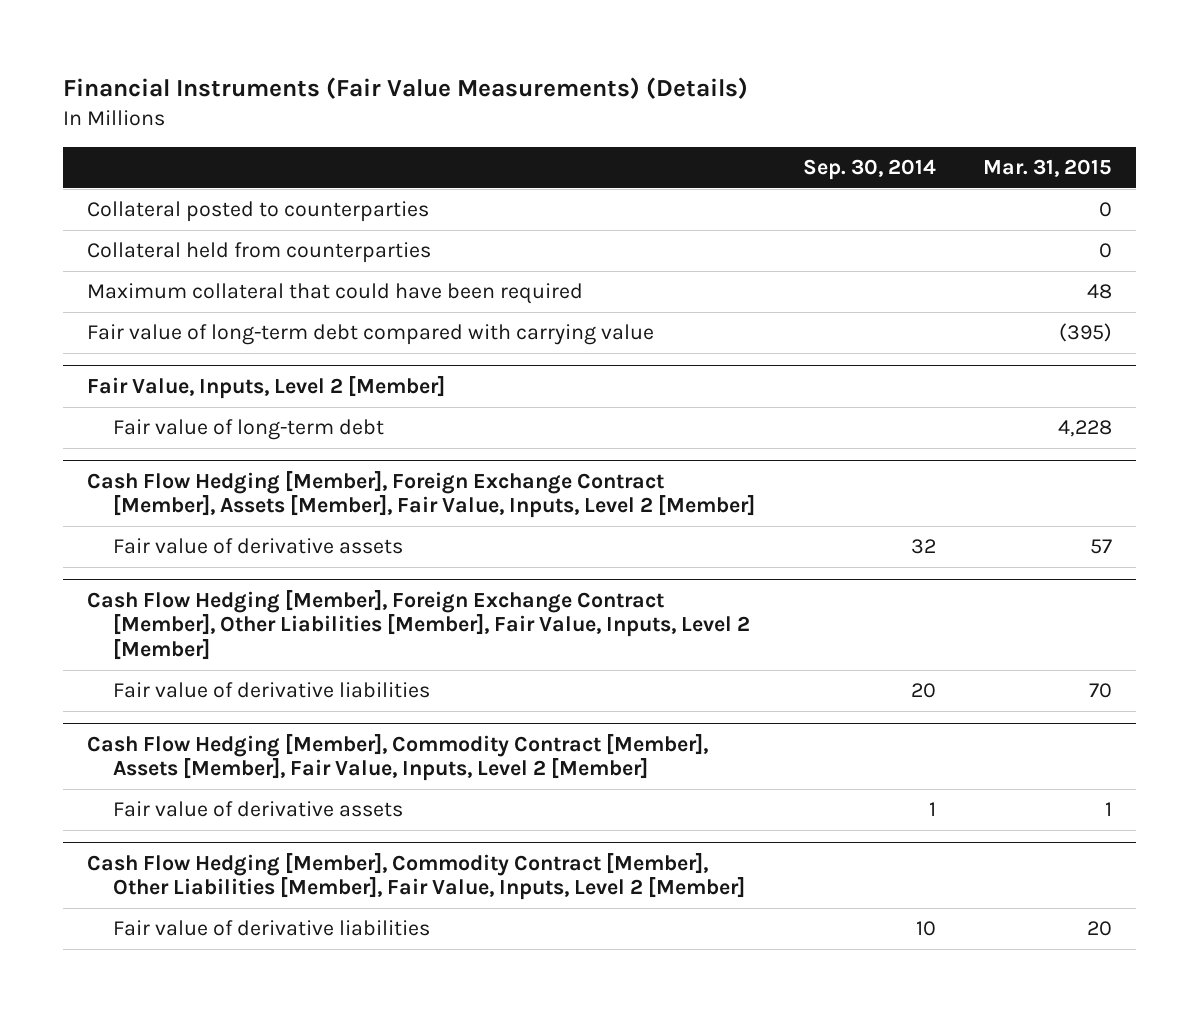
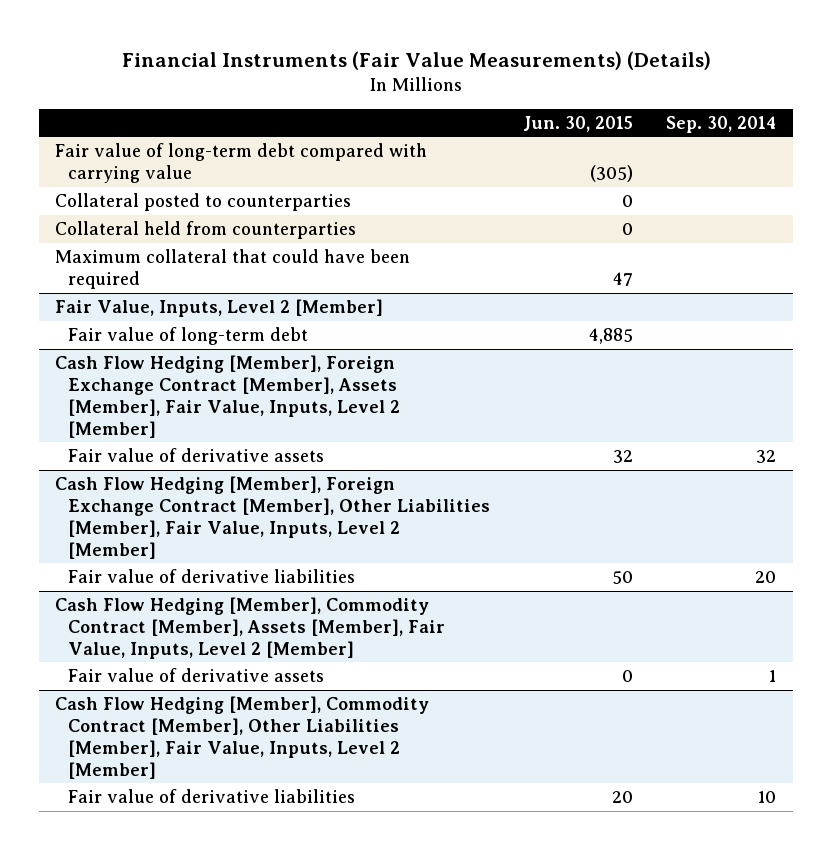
- | Sep. 30, 2014 | Mar. 31, 2015
+ | Jun. 30, 2015 | Sep. 30, 2014
moved up: Fair value of long-term debt compared with carrying value | (305) |

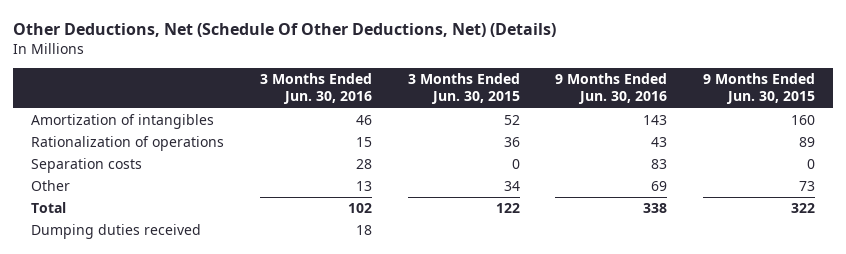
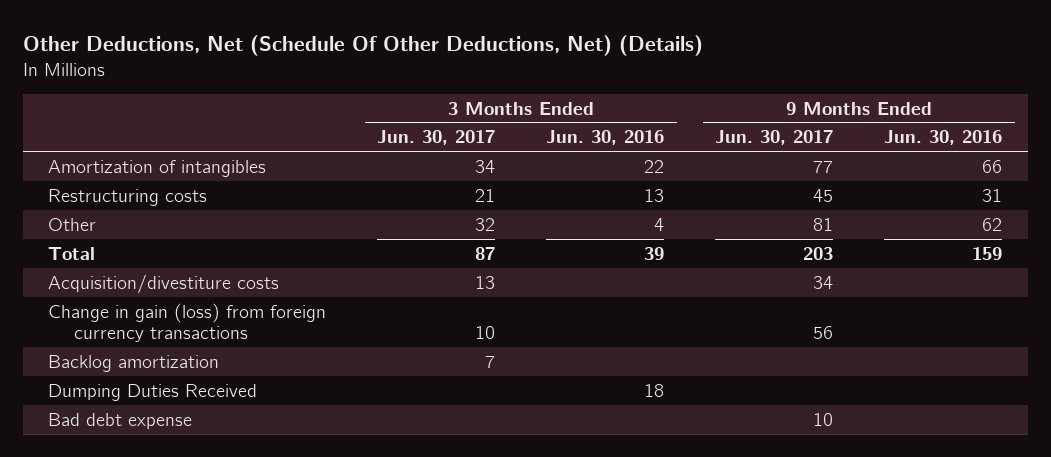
- | 3 Months Ended Jun. 30, 2016 | 3 Months Ended Jun. 30, 2015 | 9 Months Ended Jun. 30, 2016 | 9 Months Ended Jun. 30, 2015
+ | 3 Months Ended Jun. 30, 2017 | 3 Months Ended Jun. 30, 2016 | 9 Months Ended Jun. 30, 2017 | 9 Months Ended Jun. 30, 2016
- Amortization of intangibles | 46 | 52 | 143 | 160
- Rationalization of operations | 15 | 36 | 43 | 89
- Separation costs | 28 | 0 | 83 | 0
- Other | 13 | 34 | 69 | 73
- Total | 102 | 122 | 338 | 322
- Dumping duties received | 18 | | |
+ Amortization of intangibles | 34 | 22 | 77 | 66
+ Restructuring costs | 21 | 13 | 45 | 31
+ Other | 32 | 4 | 81 | 62
+ Total | 87 | 39 | 203 | 159
+ Acquisition/divestiture costs | 13 | | 34 |
+ Change in gain (loss) from foreign currency transactions | 10 | | 56 |
+ Backlog amortization | 7 | | |
+ Dumping Duties Received | | 18 | |
+ Bad debt expense | | | 10 |

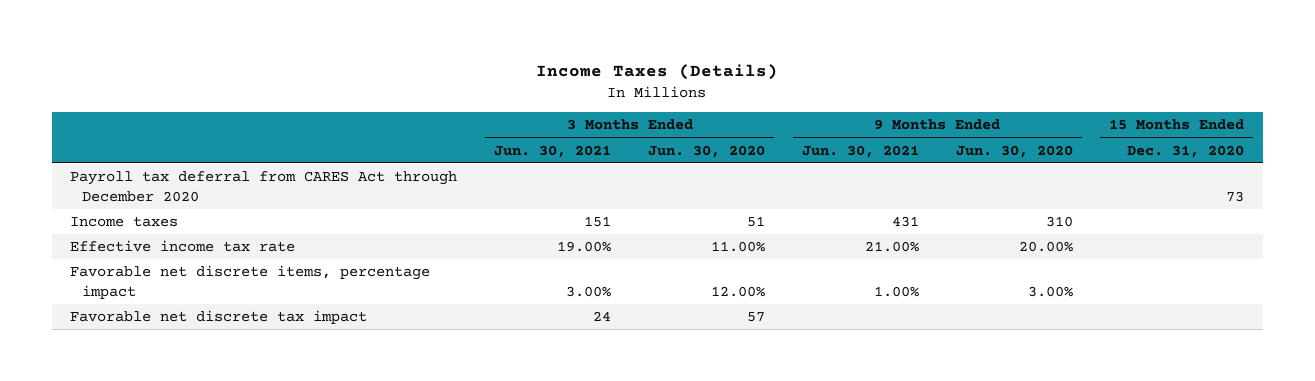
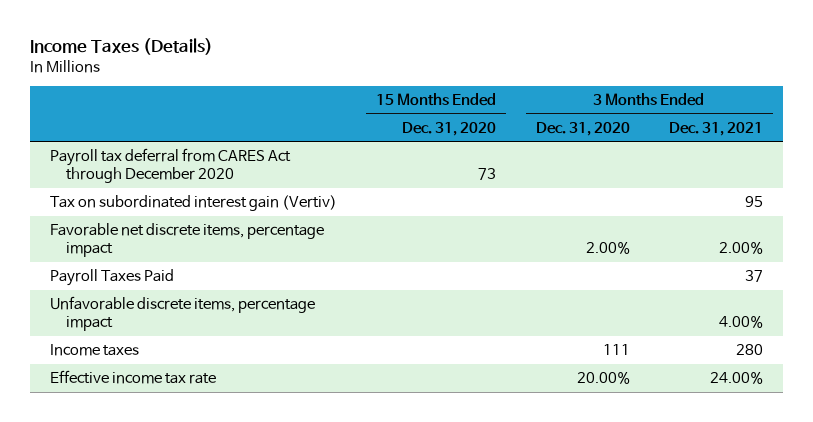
- | 3 Months Ended Jun. 30, 2021 | 3 Months Ended Jun. 30, 2020 | 9 Months Ended Jun. 30, 2021 | 9 Months Ended Jun. 30, 2020 | 15 Months Ended Dec. 31, 2020
+ | 15 Months Ended Dec. 31, 2020 | 3 Months Ended Dec. 31, 2020 | 3 Months Ended Dec. 31, 2021
+ Tax on subordinated interest gain (Vertiv) | | | 95
moved up: Favorable net discrete items, percentage impact | | 2.00% | 2.00%
+ Payroll Taxes Paid | | | 37
+ Unfavorable discrete items, percentage impact | | | 4.00%
- Favorable net discrete tax impact | 24 | 57 | | |

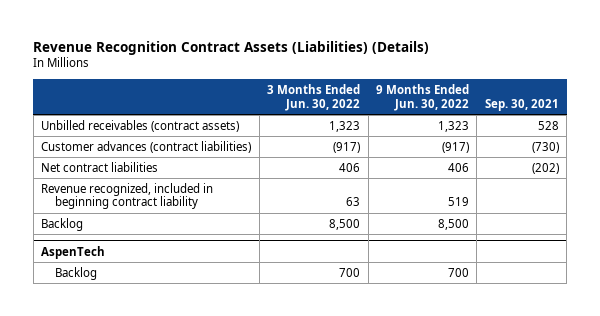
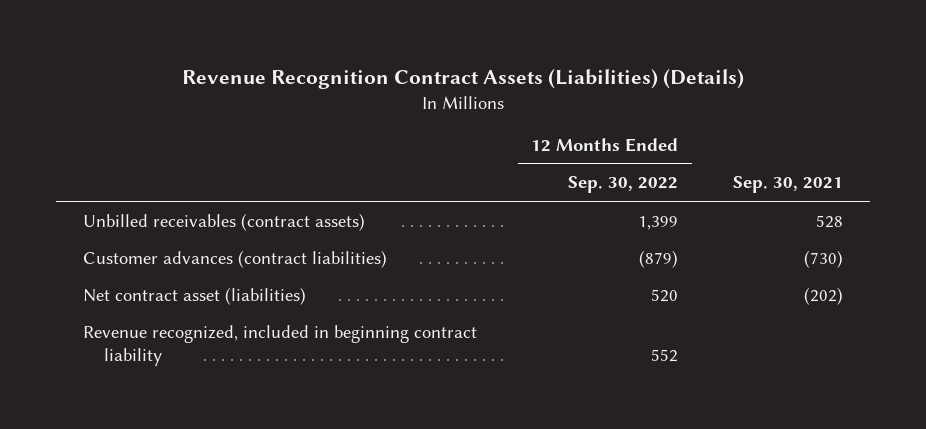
- | 3 Months Ended Jun. 30, 2022 | 9 Months Ended Jun. 30, 2022 | Sep. 30, 2021
+ | 12 Months Ended Sep. 30, 2022 | Sep. 30, 2021
- Net contract liabilities | 406 | 406 | (202)
+ Net contract asset (liabilities) | 520 | (202)
- Backlog | 8,500 | 8,500 |
- AspenTech
- Backlog | 700 | 700 |

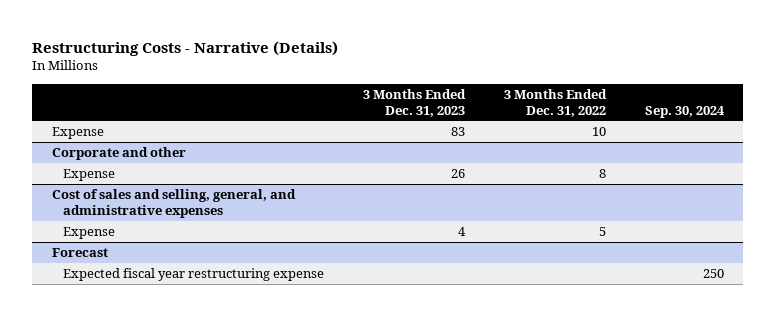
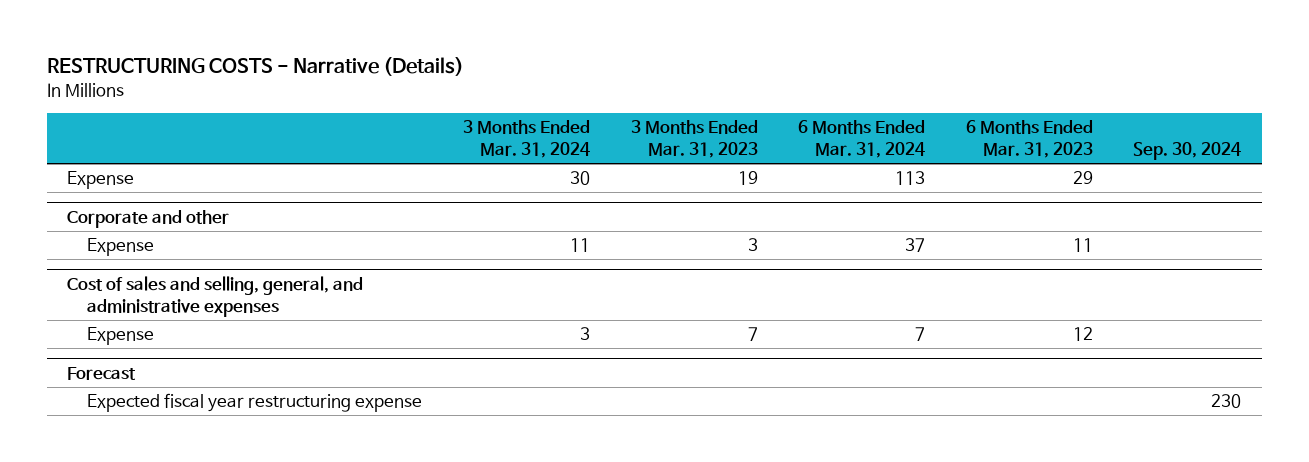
- Restructuring Costs - Narrative (Details)
+ RESTRUCTURING COSTS - Narrative (Details)
- | 3 Months Ended Dec. 31, 2023 | 3 Months Ended Dec. 31, 2022 | Sep. 30, 2024
+ | 3 Months Ended Mar. 31, 2024 | 3 Months Ended Mar. 31, 2023 | 6 Months Ended Mar. 31, 2024 | 6 Months Ended Mar. 31, 2023 | Sep. 30, 2024
@ Forecast
- Expected fiscal year restructuring expense | | | 250
+ Expected fiscal year restructuring expense | | | | | 230

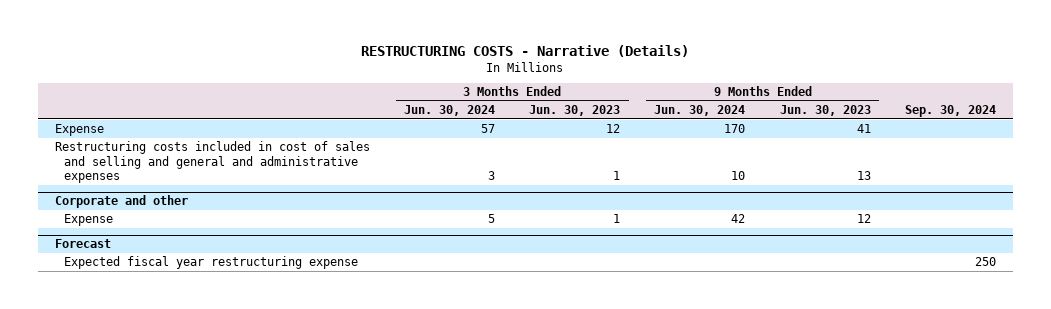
- | 3 Months Ended Mar. 31, 2024 | 3 Months Ended Mar. 31, 2023 | 6 Months Ended Mar. 31, 2024 | 6 Months Ended Mar. 31, 2023 | Sep. 30, 2024
+ | 3 Months Ended Jun. 30, 2024 | 3 Months Ended Jun. 30, 2023 | 9 Months Ended Jun. 30, 2024 | 9 Months Ended Jun. 30, 2023 | Sep. 30, 2024
+ Restructuring costs included in cost of sales and selling and general and administrative expenses | 3 | 1 | 10 | 13 |
- Cost of sales and selling, general, and administrative expenses
- Expense | 3 | 7 | 7 | 12 |
@ Forecast
- Expected fiscal year restructuring expense | | | | | 230
+ Expected fiscal year restructuring expense | | | | | 250

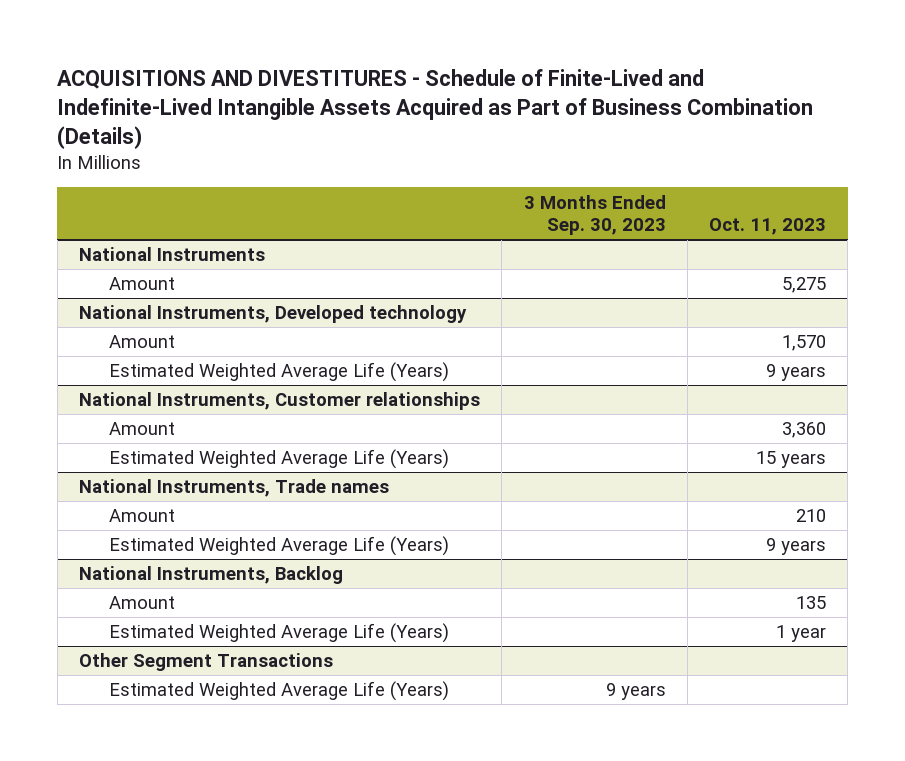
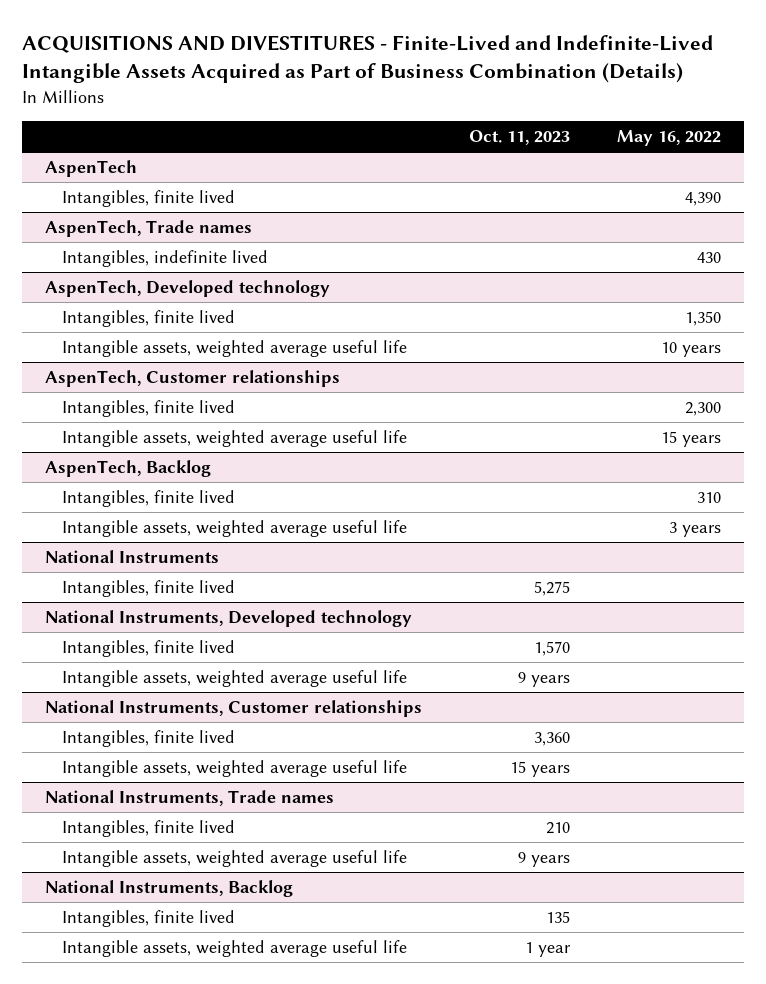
- ACQUISITIONS AND DIVESTITURES - Schedule of Finite-Lived and Indefinite-Lived Intangible Assets Acquired as Part of Business Combination (Details)
+ ACQUISITIONS AND DIVESTITURES - Finite-Lived and Indefinite-Lived Intangible Assets Acquired as Part of Business Combination (Details)
- | 3 Months Ended Sep. 30, 2023 | Oct. 11, 2023
+ | Oct. 11, 2023 | May 16, 2022
+ AspenTech
+ Intangibles, finite lived | | 4,390
+ AspenTech, Trade names
+ Intangibles, indefinite lived | | 430
+ AspenTech, Developed technology
+ Intangibles, finite lived | | 1,350
+ Intangible assets, weighted average useful life | | 10 years
+ AspenTech, Customer relationships
+ Intangibles, finite lived | | 2,300
+ Intangible assets, weighted average useful life | | 15 years
+ AspenTech, Backlog
+ Intangibles, finite lived | | 310
+ Intangible assets, weighted average useful life | | 3 years
@ National Instruments
- Amount | | 5,275
+ Intangibles, finite lived | 5,275 |
@ National Instruments, Developed technology
- Amount | | 1,570
- Estimated Weighted Average Life (Years) | | 9 years
+ Intangibles, finite lived | 1,570 |
+ Intangible assets, weighted average useful life | 9 years |
@ National Instruments, Customer relationships
- Amount | | 3,360
- Estimated Weighted Average Life (Years) | | 15 years
+ Intangibles, finite lived | 3,360 |
+ Intangible assets, weighted average useful life | 15 years |
@ National Instruments, Trade names
- Amount | | 210
- Estimated Weighted Average Life (Years) | | 9 years
+ Intangibles, finite lived | 210 |
+ Intangible assets, weighted average useful life | 9 years |
@ National Instruments, Backlog
- Amount | | 135
- Estimated Weighted Average Life (Years) | | 1 year
- Other Segment Transactions
- Estimated Weighted Average Life (Years) | 9 years |
@ National Instruments, Backlog
+ Intangibles, finite lived | 135 |
+ Intangible assets, weighted average useful life | 1 year |

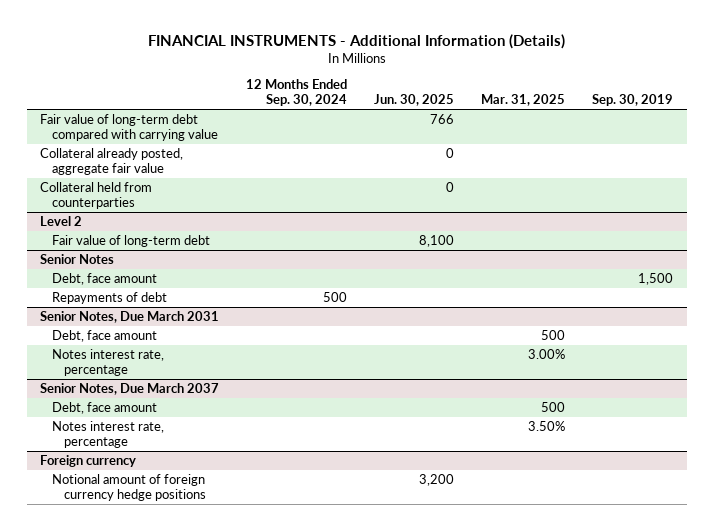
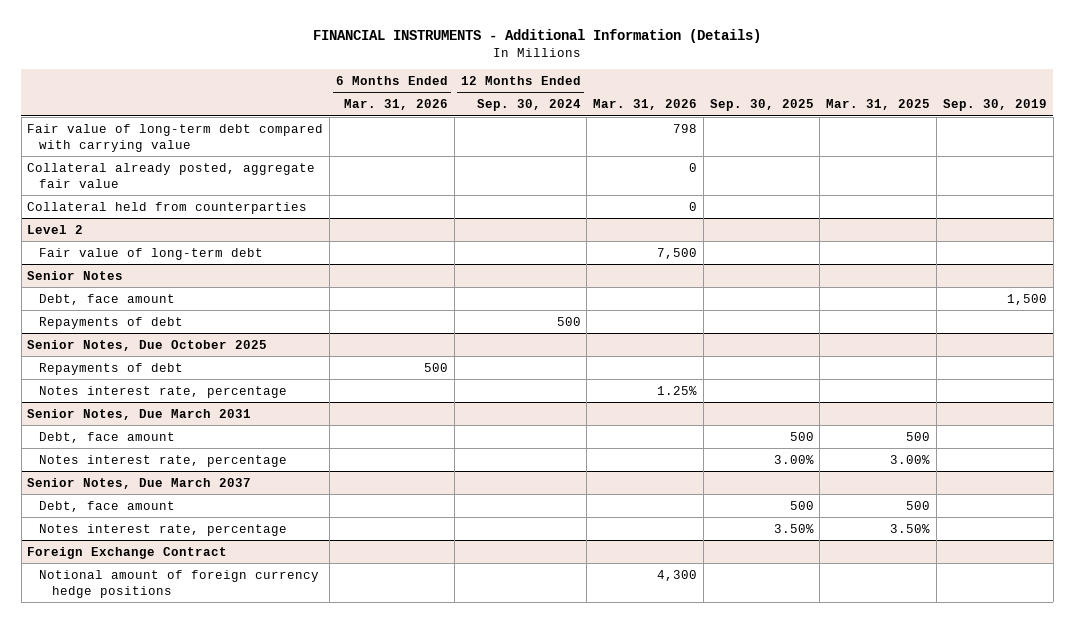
- | 12 Months Ended Sep. 30, 2024 | Jun. 30, 2025 | Mar. 31, 2025 | Sep. 30, 2019
+ | 6 Months Ended Mar. 31, 2026 | 12 Months Ended Sep. 30, 2024 | Mar. 31, 2026 | Sep. 30, 2025 | Mar. 31, 2025 | Sep. 30, 2019
+ Senior Notes, Due October 2025
+ Repayments of debt | 500 | | | | |
+ Notes interest rate, percentage | | | 1.25% | | |
- Foreign currency
+ Foreign Exchange Contract

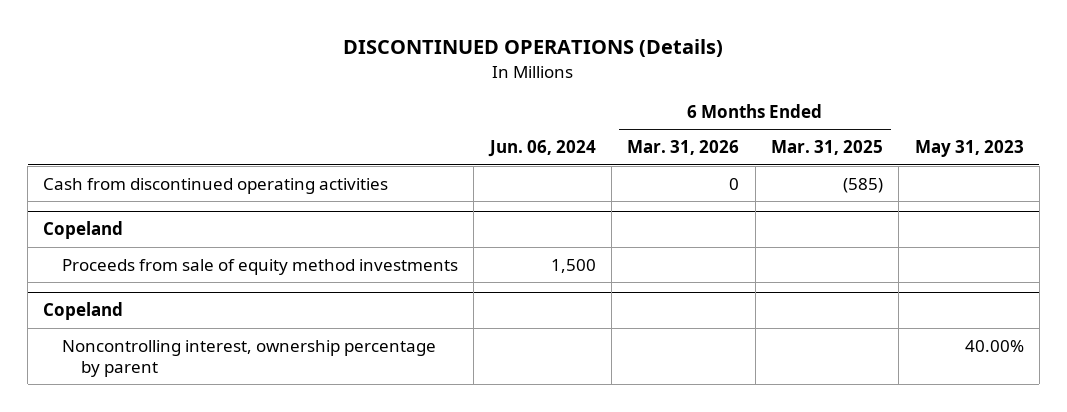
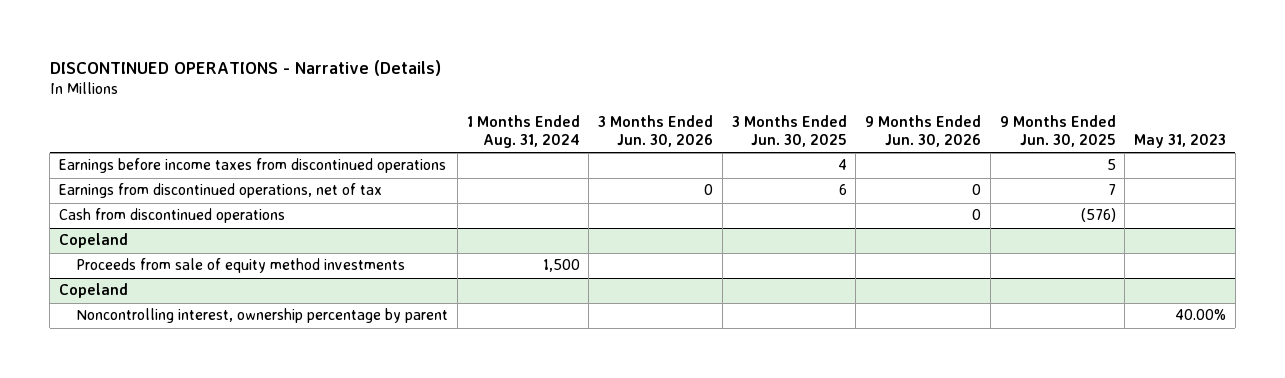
- DISCONTINUED OPERATIONS (Details)
+ DISCONTINUED OPERATIONS - Narrative (Details)
- | Jun. 06, 2024 | 6 Months Ended Mar. 31, 2026 | 6 Months Ended Mar. 31, 2025 | May 31, 2023
+ | 1 Months Ended Aug. 31, 2024 | 3 Months Ended Jun. 30, 2026 | 3 Months Ended Jun. 30, 2025 | 9 Months Ended Jun. 30, 2026 | 9 Months Ended Jun. 30, 2025 | May 31, 2023
- Cash from discontinued operating activities | | 0 | (585) |
+ Earnings before income taxes from discontinued operations | | | 4 | | 5 |
+ Earnings from discontinued operations, net of tax | | 0 | 6 | 0 | 7 |
+ Cash from discontinued operations | | | | 0 | (576) |

